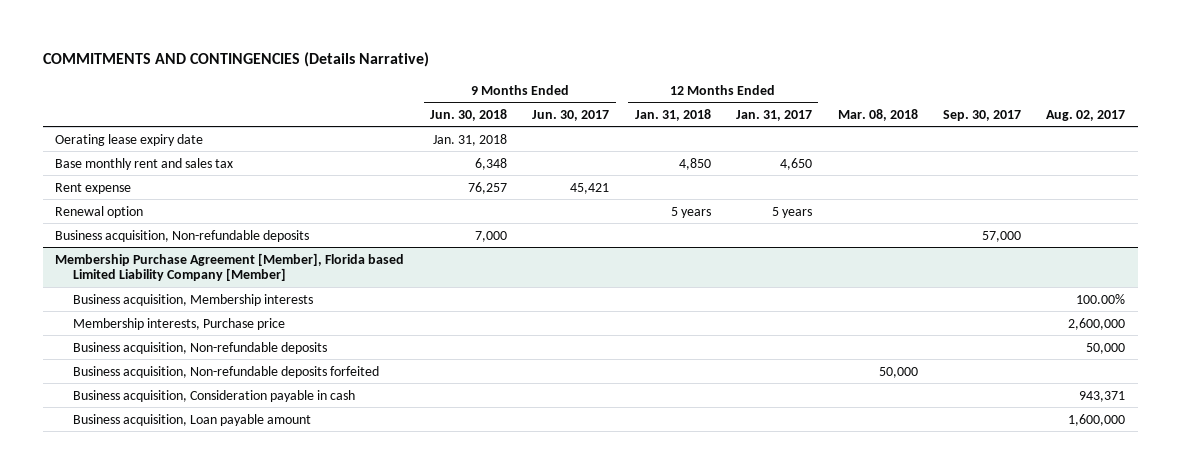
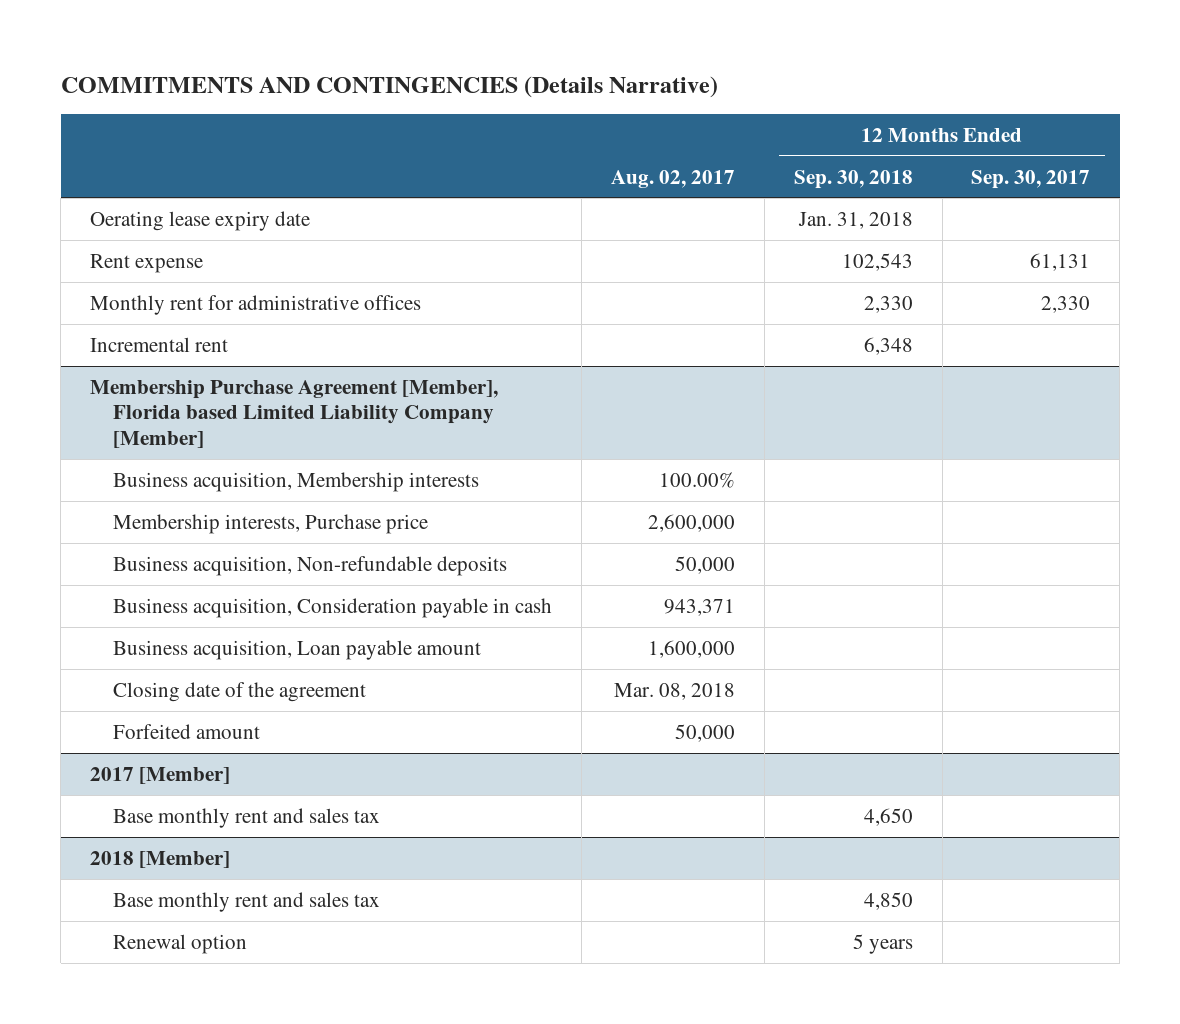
- | 9 Months Ended Jun. 30, 2018 | 9 Months Ended Jun. 30, 2017 | 12 Months Ended Jan. 31, 2018 | 12 Months Ended Jan. 31, 2017 | Mar. 08, 2018 | Sep. 30, 2017 | Aug. 02, 2017
+ | Aug. 02, 2017 | 12 Months Ended Sep. 30, 2018 | 12 Months Ended Sep. 30, 2017
- Base monthly rent and sales tax | 6,348 | | 4,850 | 4,650 | | |
- Renewal option | | | 5 years | 5 years | | |
- Business acquisition, Non-refundable deposits | 7,000 | | | | | 57,000 |
+ Monthly rent for administrative offices | | 2,330 | 2,330
+ Incremental rent | | 6,348 |
@ Membership Purchase Agreement [Member], Florida based Limited Liability Company [Member]
- Business acquisition, Non-refundable deposits forfeited | | | | | 50,000 | |
+ Closing date of the agreement | Mar. 08, 2018 | |
+ Forfeited amount | 50,000 | |
+ 2017 [Member]
+ Base monthly rent and sales tax | | 4,650 |
+ 2018 [Member]
+ Base monthly rent and sales tax | | 4,850 |
+ Renewal option | | 5 years |

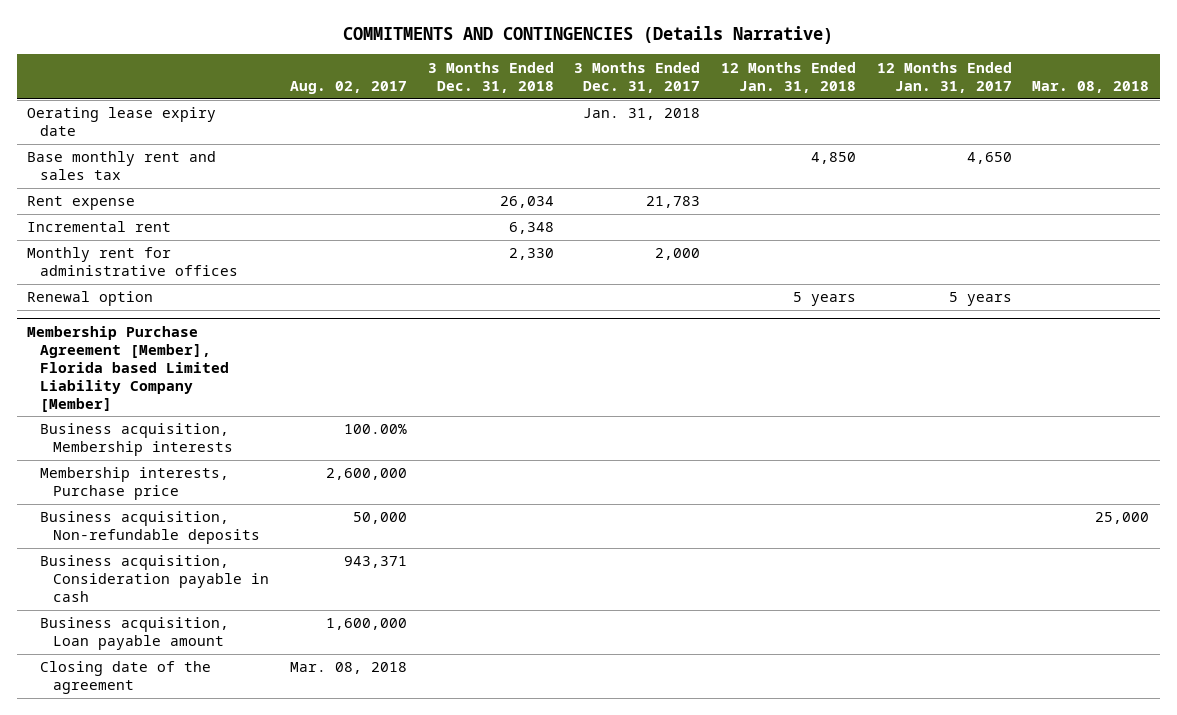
- | Aug. 02, 2017 | 12 Months Ended Sep. 30, 2018 | 12 Months Ended Sep. 30, 2017
+ | Aug. 02, 2017 | 3 Months Ended Dec. 31, 2018 | 3 Months Ended Dec. 31, 2017 | 12 Months Ended Jan. 31, 2018 | 12 Months Ended Jan. 31, 2017 | Mar. 08, 2018
+ Base monthly rent and sales tax | | | | 4,850 | 4,650 |
moved down: Monthly rent for administrative offices | | 2,330 | 2,000 | | |
+ Renewal option | | | | 5 years | 5 years |
@ Membership Purchase Agreement [Member], Florida based Limited Liability Company [Member]
- Forfeited amount | 50,000 | |
- 2017 [Member]
- Base monthly rent and sales tax | | 4,650 |
- 2018 [Member]
- Base monthly rent and sales tax | | 4,850 |
- Renewal option | | 5 years |

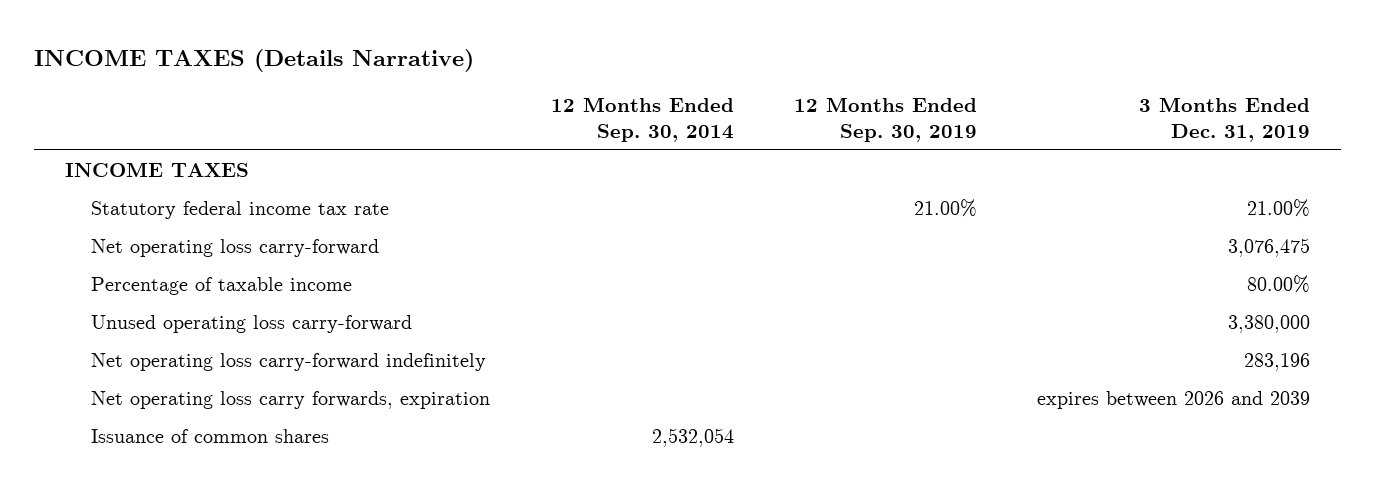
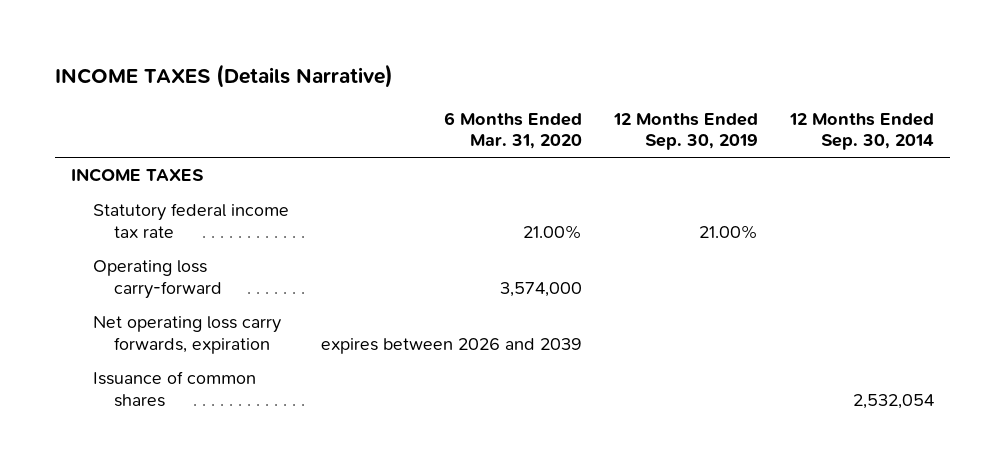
- | 12 Months Ended Sep. 30, 2014 | 12 Months Ended Sep. 30, 2019 | 3 Months Ended Dec. 31, 2019
+ | 6 Months Ended Mar. 31, 2020 | 12 Months Ended Sep. 30, 2019 | 12 Months Ended Sep. 30, 2014
- Net operating loss carry-forward | | | 3,076,475
- Percentage of taxable income | | | 80.00%
- Unused operating loss carry-forward | | | 3,380,000
- Net operating loss carry-forward indefinitely | | | 283,196
+ Operating loss carry-forward | 3,574,000 | |

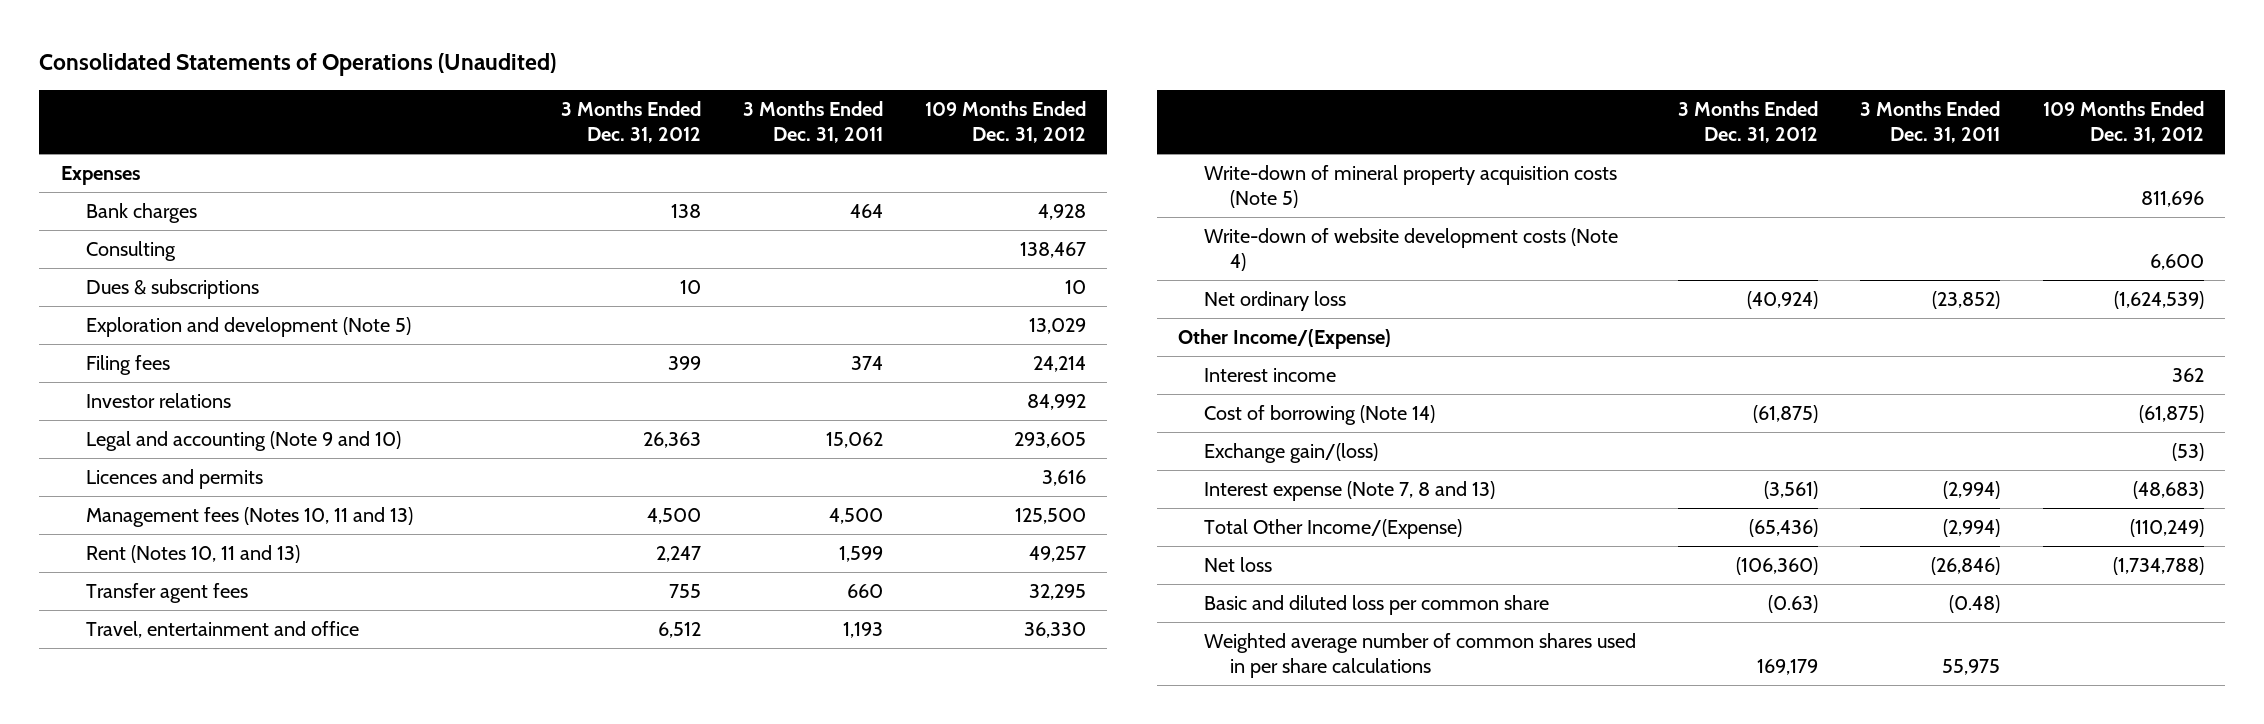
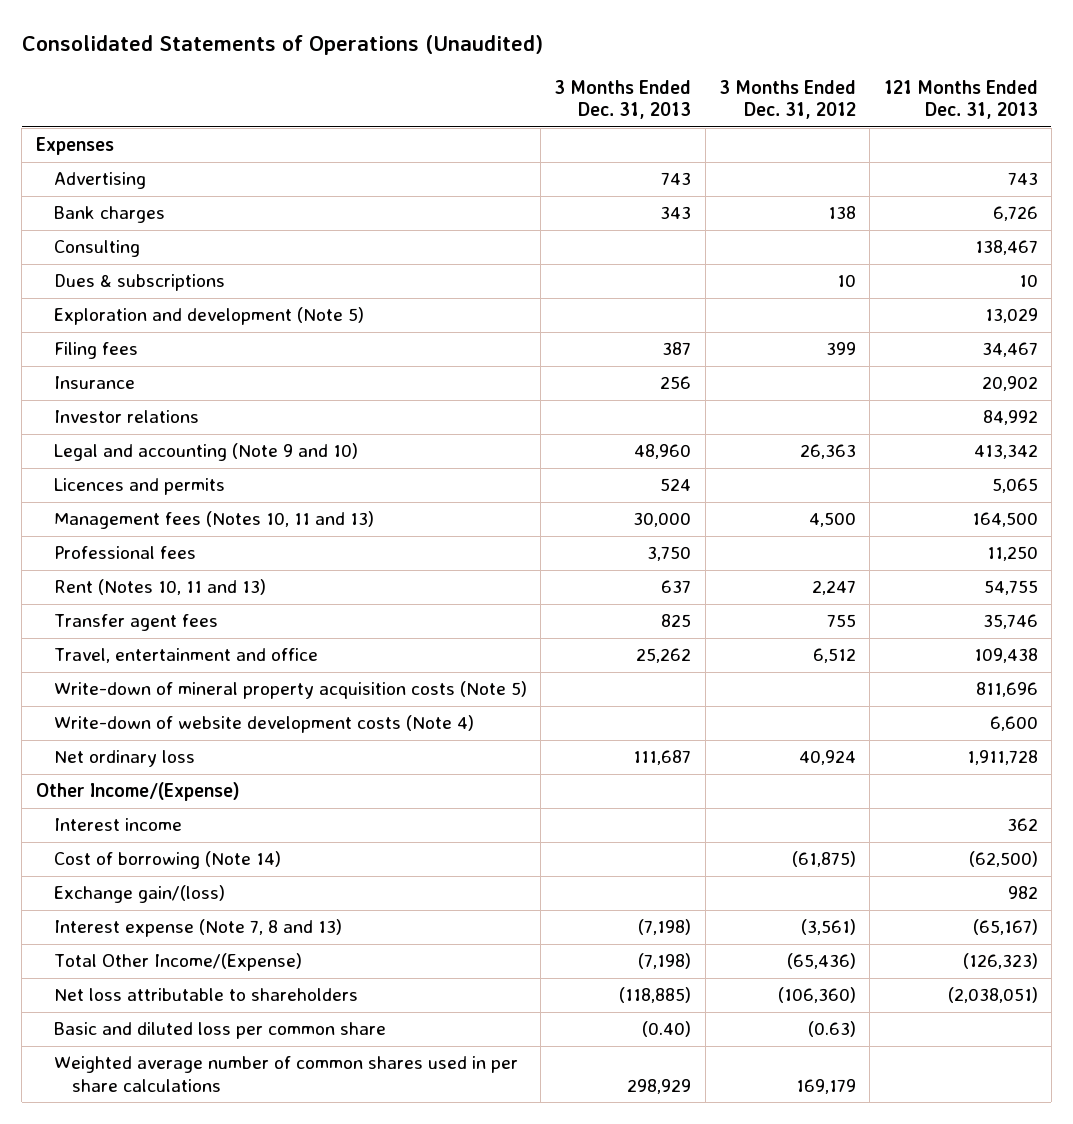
- | 3 Months Ended Dec. 31, 2012 | 3 Months Ended Dec. 31, 2011 | 109 Months Ended Dec. 31, 2012
+ | 3 Months Ended Dec. 31, 2013 | 3 Months Ended Dec. 31, 2012 | 121 Months Ended Dec. 31, 2013
+ Advertising | 743 | | 743
+ Insurance | 256 | | 20,902
+ Professional fees | 3,750 | | 11,250
- Net ordinary loss | (40,924) | (23,852) | (1,624,539)
+ Net ordinary loss | 111,687 | 40,924 | 1,911,728
- Net loss | (106,360) | (26,846) | (1,734,788)
+ Net loss attributable to shareholders | (118,885) | (106,360) | (2,038,051)

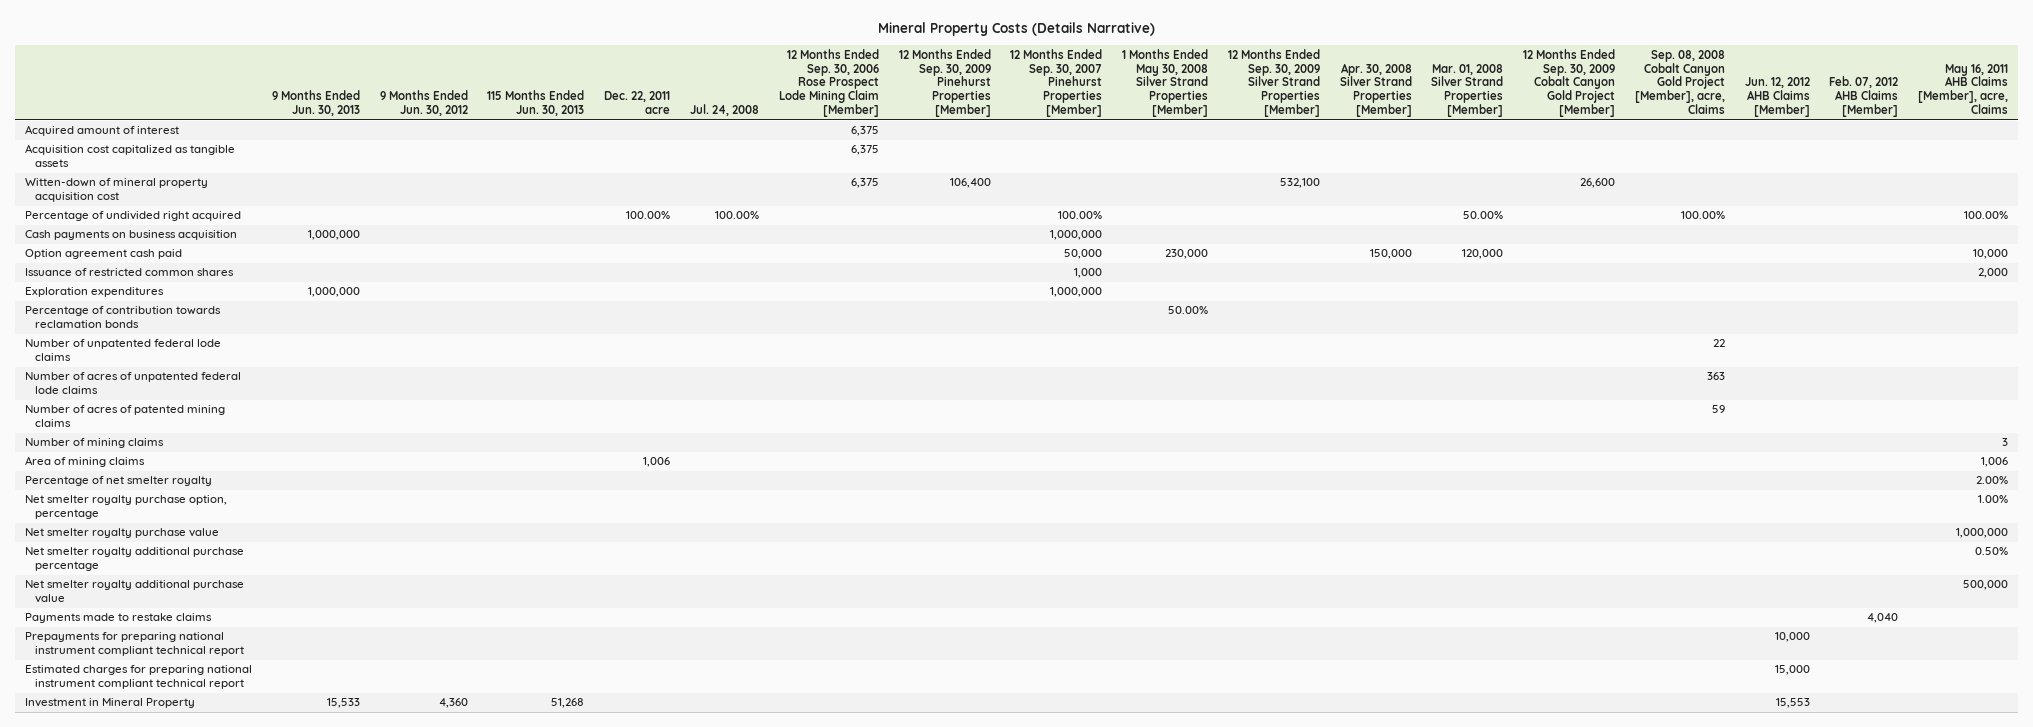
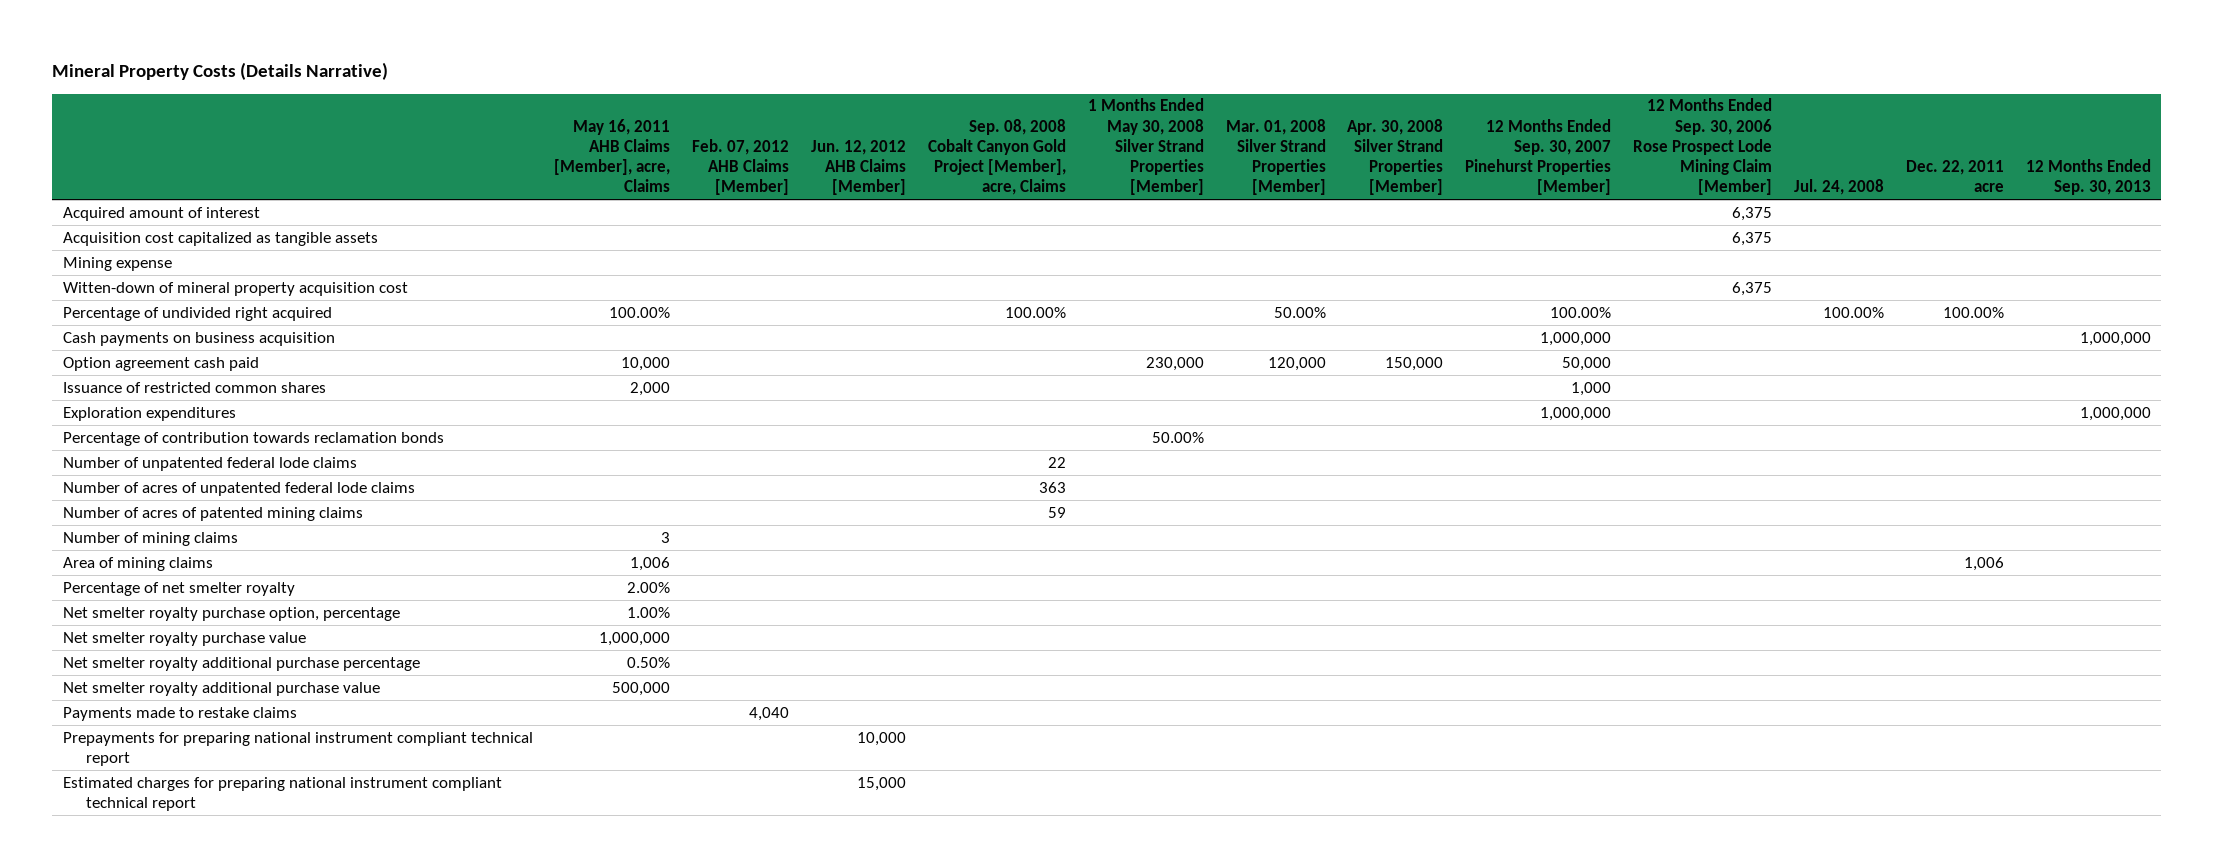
- | 9 Months Ended Jun. 30, 2013 | 9 Months Ended Jun. 30, 2012 | 115 Months Ended Jun. 30, 2013 | Dec. 22, 2011 acre | Jul. 24, 2008 | 12 Months Ended Sep. 30, 2006 Rose Prospect Lode Mining Claim [Member] | 12 Months Ended Sep. 30, 2009 Pinehurst Properties [Member] | 12 Months Ended Sep. 30, 2007 Pinehurst Properties [Member] | 1 Months Ended May 30, 2008 Silver Strand Properties [Member] | 12 Months Ended Sep. 30, 2009 Silver Strand Properties [Member] | Apr. 30, 2008 Silver Strand Properties [Member] | Mar. 01, 2008 Silver Strand Properties [Member] | 12 Months Ended Sep. 30, 2009 Cobalt Canyon Gold Project [Member] | Sep. 08, 2008 Cobalt Canyon Gold Project [Member], acre, Claims | Jun. 12, 2012 AHB Claims [Member] | Feb. 07, 2012 AHB Claims [Member] | May 16, 2011 AHB Claims [Member], acre, Claims
+ | May 16, 2011 AHB Claims [Member], acre, Claims | Feb. 07, 2012 AHB Claims [Member] | Jun. 12, 2012 AHB Claims [Member] | Sep. 08, 2008 Cobalt Canyon Gold Project [Member], acre, Claims | 1 Months Ended May 30, 2008 Silver Strand Properties [Member] | Mar. 01, 2008 Silver Strand Properties [Member] | Apr. 30, 2008 Silver Strand Properties [Member] | 12 Months Ended Sep. 30, 2007 Pinehurst Properties [Member] | 12 Months Ended Sep. 30, 2006 Rose Prospect Lode Mining Claim [Member] | Jul. 24, 2008 | Dec. 22, 2011 acre | 12 Months Ended Sep. 30, 2013
+ Mining expense
- Investment in Mineral Property | 15,533 | 4,360 | 51,268 | | | | | | | | | | | | 15,553 | |

